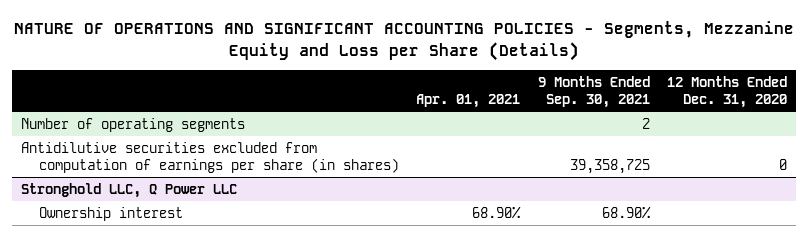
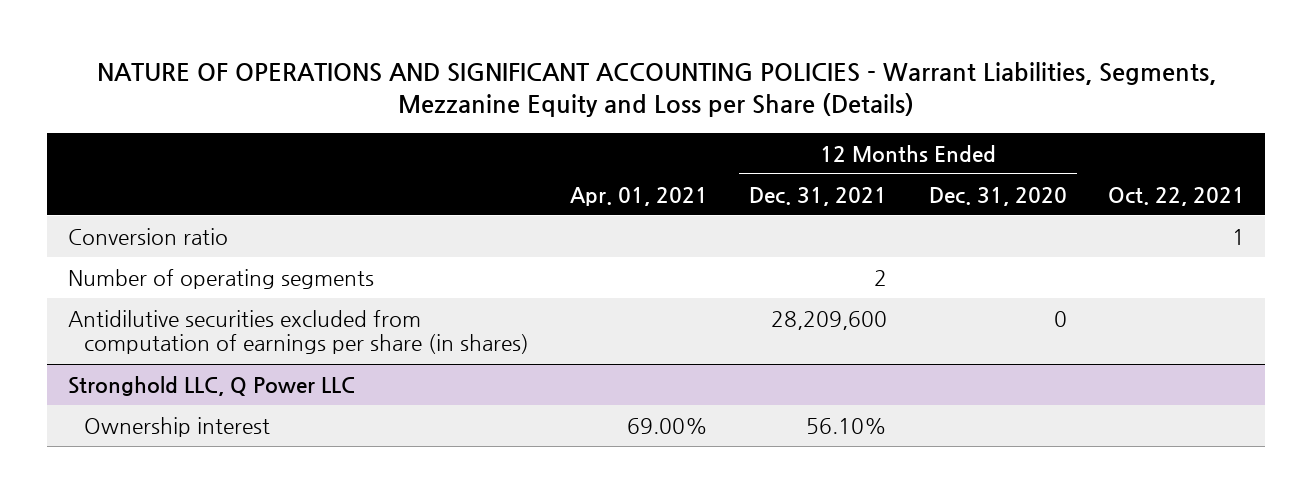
- NATURE OF OPERATIONS AND SIGNIFICANT ACCOUNTING POLICIES - Segments, Mezzanine Equity and Loss per Share (Details)
+ NATURE OF OPERATIONS AND SIGNIFICANT ACCOUNTING POLICIES - Warrant Liabilities, Segments, Mezzanine Equity and Loss per Share (Details)
- | Apr. 01, 2021 | 9 Months Ended Sep. 30, 2021 | 12 Months Ended Dec. 31, 2020
+ | Apr. 01, 2021 | 12 Months Ended Dec. 31, 2021 | 12 Months Ended Dec. 31, 2020 | Oct. 22, 2021
+ Conversion ratio | | | | 1
@ Stronghold LLC, Q Power LLC
- Ownership interest | 68.90% | 68.90% |
+ Ownership interest | 69.00% | 56.10% | |

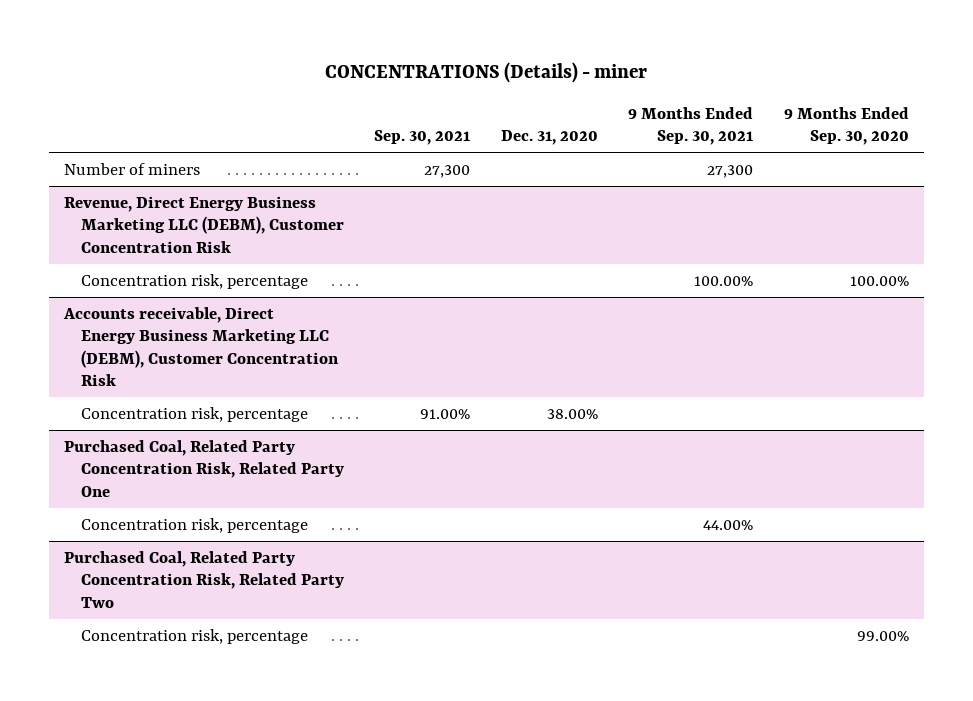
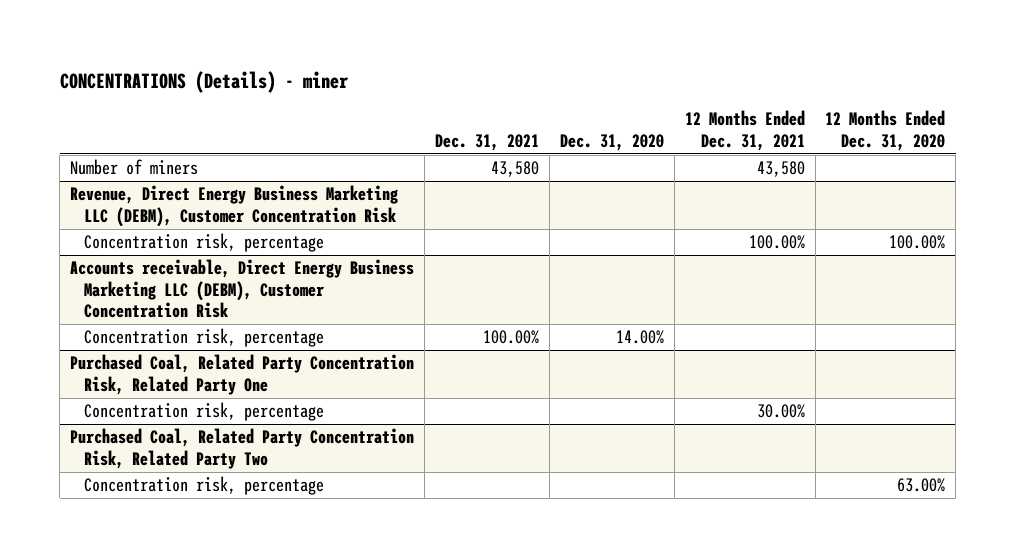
- | Sep. 30, 2021 | Dec. 31, 2020 | 9 Months Ended Sep. 30, 2021 | 9 Months Ended Sep. 30, 2020
+ | Dec. 31, 2021 | Dec. 31, 2020 | 12 Months Ended Dec. 31, 2021 | 12 Months Ended Dec. 31, 2020
@ Accounts receivable, Direct Energy Business Marketing LLC (DEBM), Customer Concentration Risk
- Concentration risk, percentage | 91.00% | 38.00% | |
+ Concentration risk, percentage | 100.00% | 14.00% | |

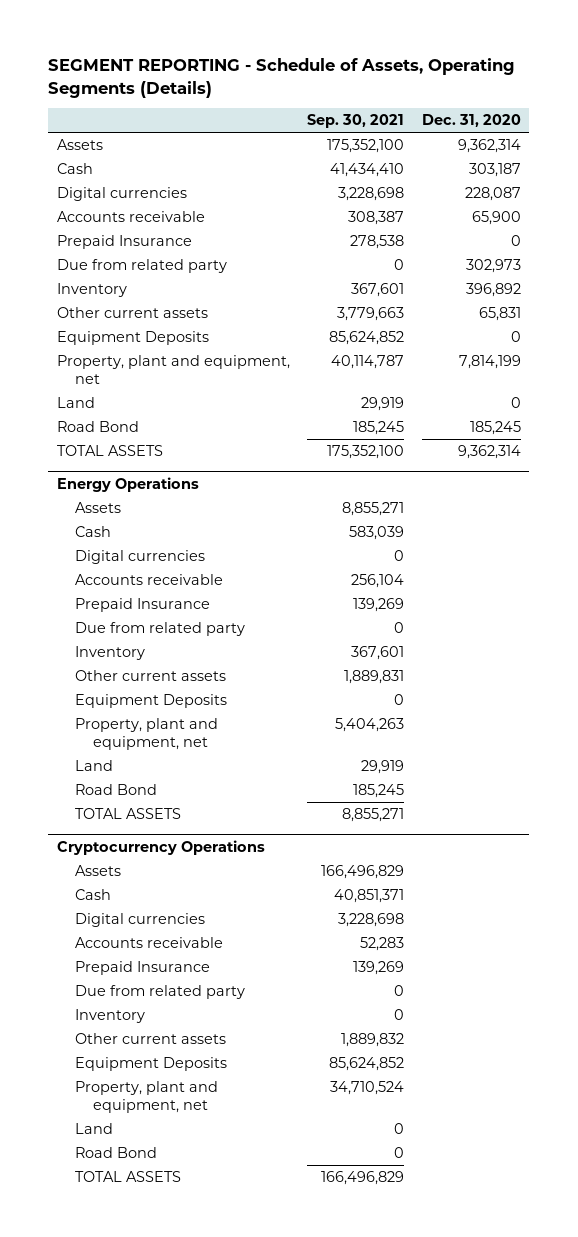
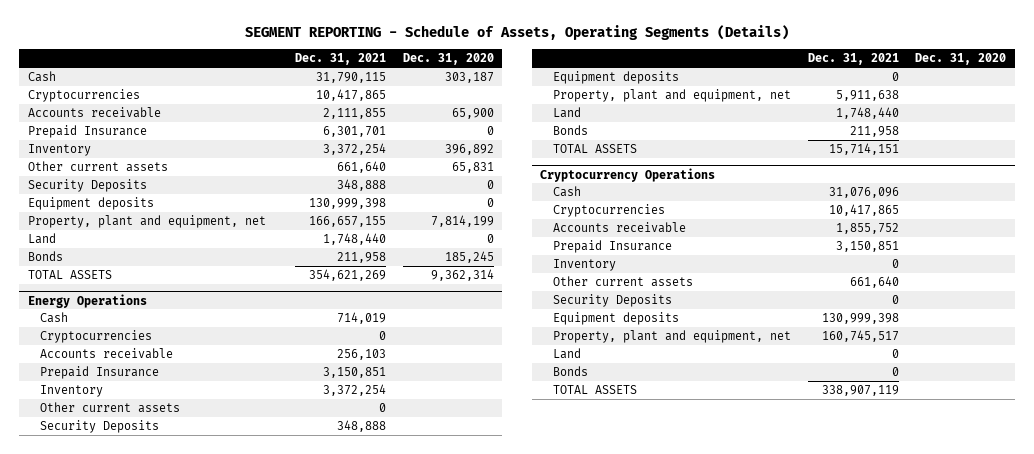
- | Sep. 30, 2021 | Dec. 31, 2020
+ | Dec. 31, 2021 | Dec. 31, 2020
- Assets | 175,352,100 | 9,362,314
- Digital currencies | 3,228,698 | 228,087
+ Cryptocurrencies | 10,417,865 |
- Due from related party | 0 | 302,973
- Equipment Deposits | 85,624,852 | 0
+ Security Deposits | 348,888 | 0
+ Equipment deposits | 130,999,398 | 0
- Road Bond | 185,245 | 185,245
+ Bonds | 211,958 | 185,245
@ Energy Operations
- Assets | 8,855,271 |
- Digital currencies | 0 |
+ Cryptocurrencies | 0 |
- Due from related party | 0 |
- Equipment Deposits | 0 |
+ Security Deposits | 348,888 |
+ Equipment deposits | 0 |
- Road Bond | 185,245 |
+ Bonds | 211,958 |
@ Cryptocurrency Operations
- Assets | 166,496,829 |
- Digital currencies | 3,228,698 |
+ Cryptocurrencies | 10,417,865 |
- Due from related party | 0 |
- Equipment Deposits | 85,624,852 |
+ Security Deposits | 0 |
+ Equipment deposits | 130,999,398 |
- Road Bond | 0 |
+ Bonds | 0 |

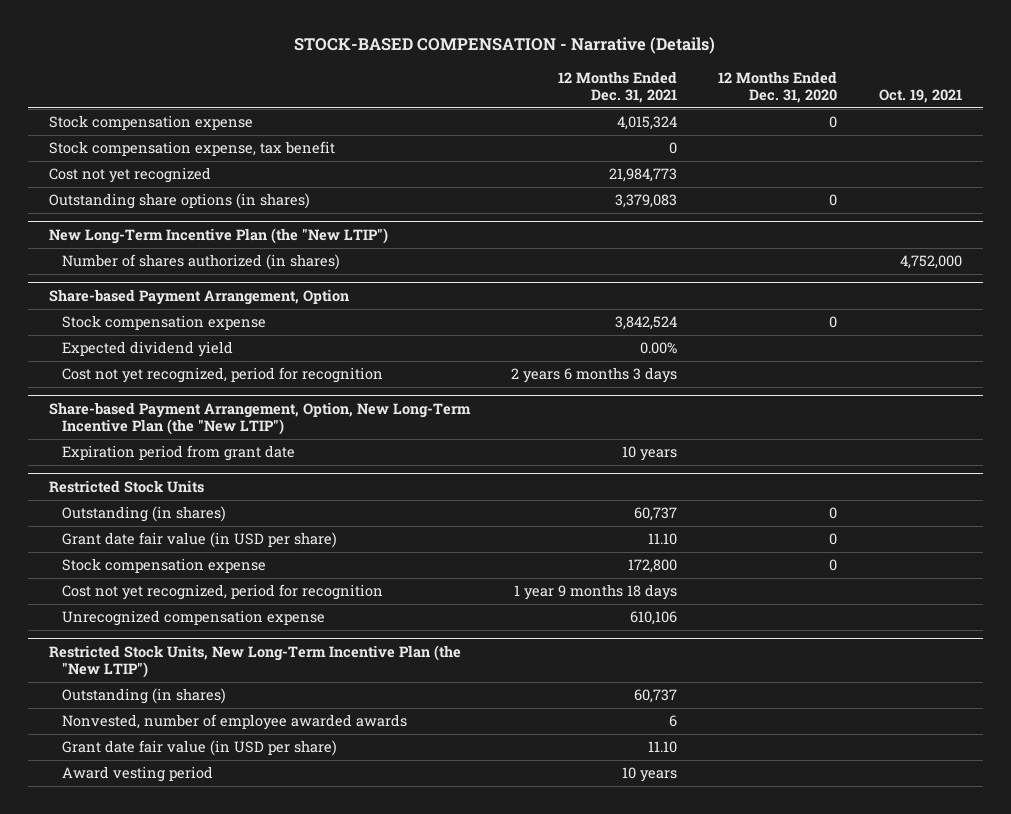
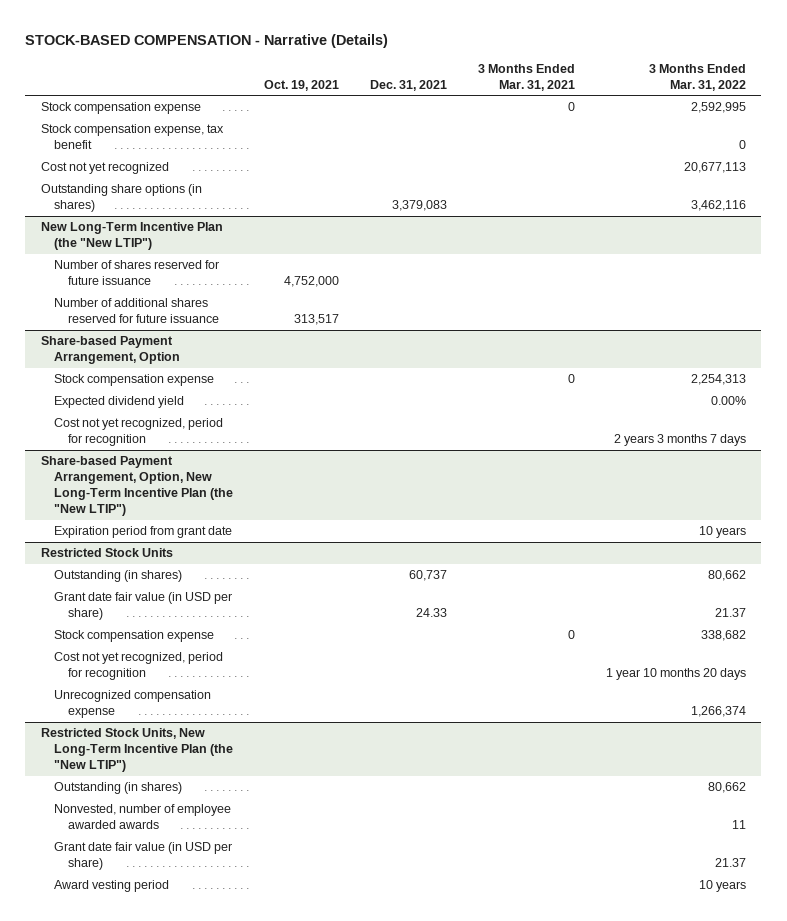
- | 12 Months Ended Dec. 31, 2021 | 12 Months Ended Dec. 31, 2020 | Oct. 19, 2021
+ | Oct. 19, 2021 | Dec. 31, 2021 | 3 Months Ended Mar. 31, 2021 | 3 Months Ended Mar. 31, 2022
@ New Long-Term Incentive Plan (the "New LTIP")
- Number of shares authorized (in shares) | | | 4,752,000
+ Number of shares reserved for future issuance | 4,752,000 | | |
+ Number of additional shares reserved for future issuance | 313,517 | | |

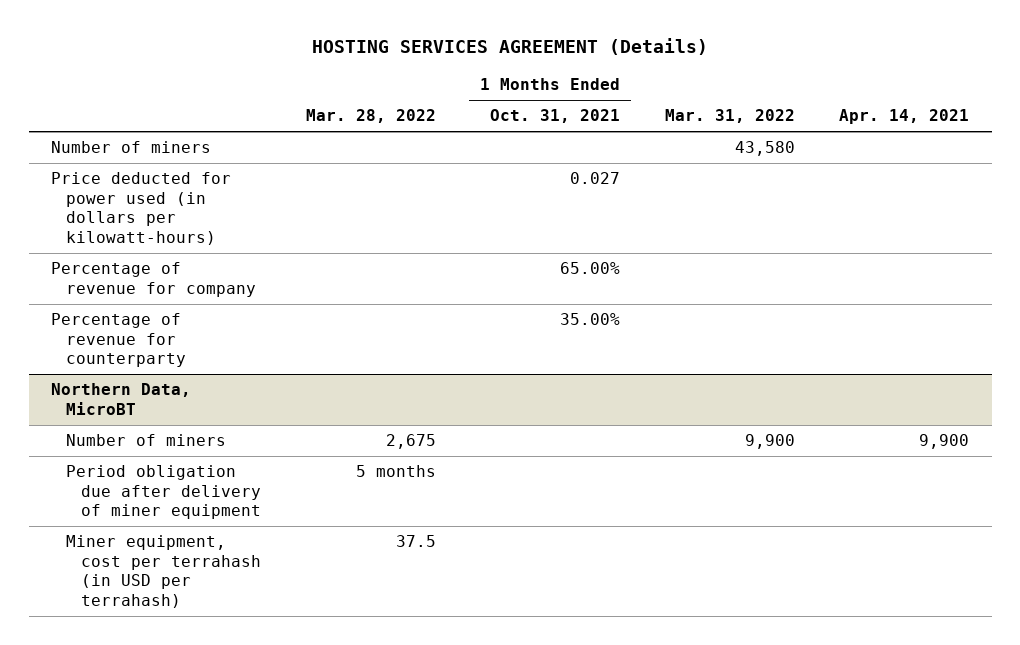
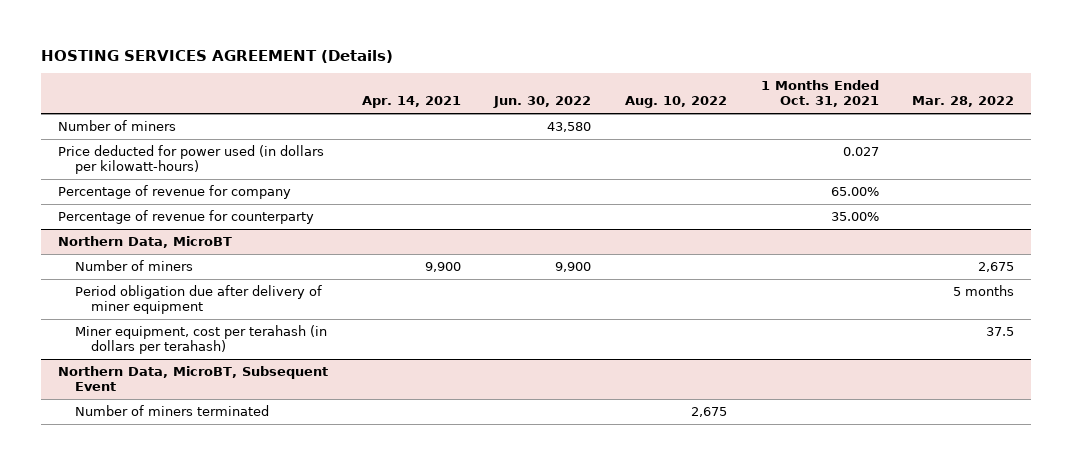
- | Mar. 28, 2022 | 1 Months Ended Oct. 31, 2021 | Mar. 31, 2022 | Apr. 14, 2021
+ | Apr. 14, 2021 | Jun. 30, 2022 | Aug. 10, 2022 | 1 Months Ended Oct. 31, 2021 | Mar. 28, 2022
@ Northern Data, MicroBT
- Miner equipment, cost per terrahash (in USD per terrahash) | 37.5 | | |
+ Miner equipment, cost per terahash (in dollars per terahash) | | | | | 37.5
+ Northern Data, MicroBT, Subsequent Event
+ Number of miners terminated | | | 2,675 | |

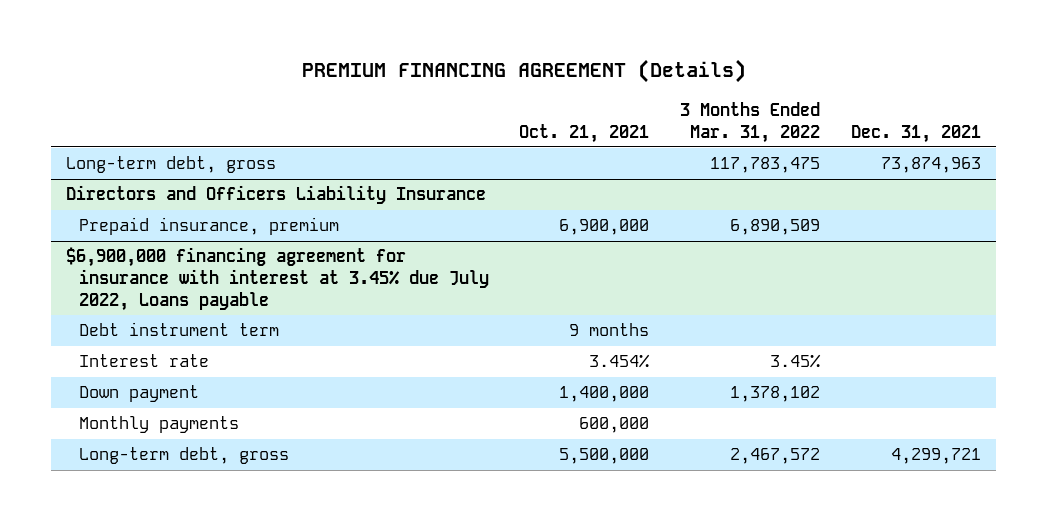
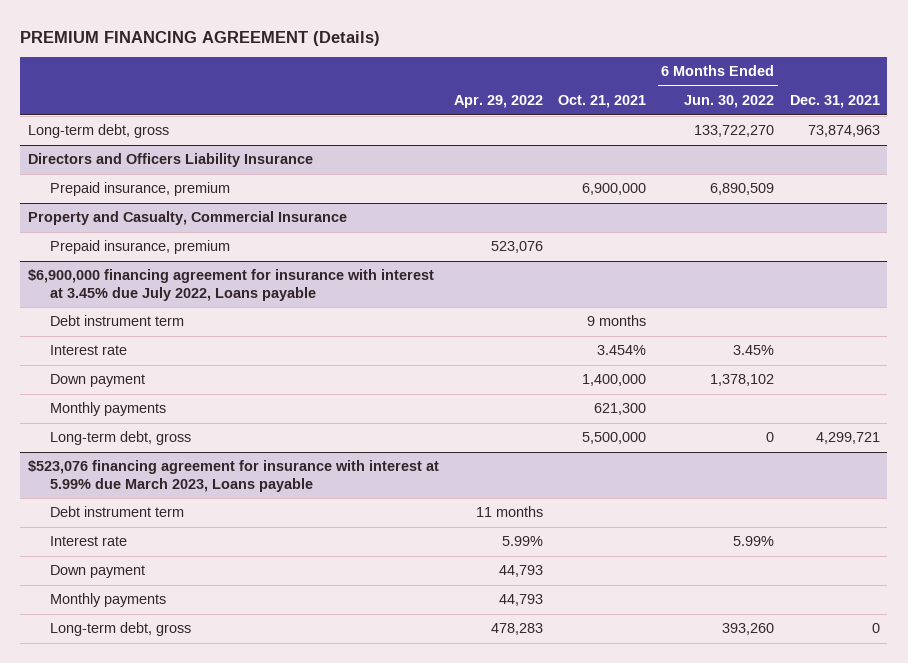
- | Oct. 21, 2021 | 3 Months Ended Mar. 31, 2022 | Dec. 31, 2021
+ | Apr. 29, 2022 | Oct. 21, 2021 | 6 Months Ended Jun. 30, 2022 | Dec. 31, 2021
+ Property and Casualty, Commercial Insurance
+ Prepaid insurance, premium | 523,076 | | |
@ $6,900,000 financing agreement for insurance with interest at 3.45% due July 2022, Loans payable
- Monthly payments | 600,000 | |
+ Monthly payments | | 621,300 | |
+ $523,076 financing agreement for insurance with interest at 5.99% due March 2023, Loans payable
+ Debt instrument term | 11 months | | |
+ Interest rate | 5.99% | | 5.99% |
+ Down payment | 44,793 | | |
+ Monthly payments | 44,793 | | |
+ Long-term debt, gross | 478,283 | | 393,260 | 0

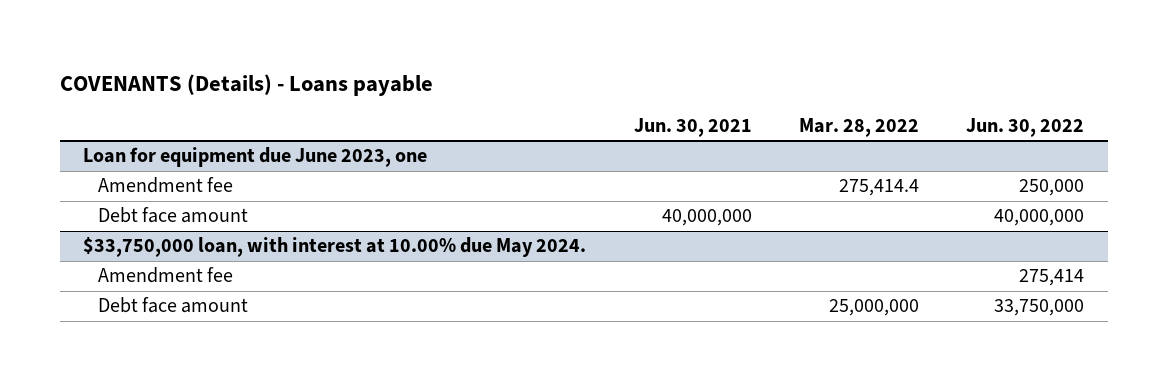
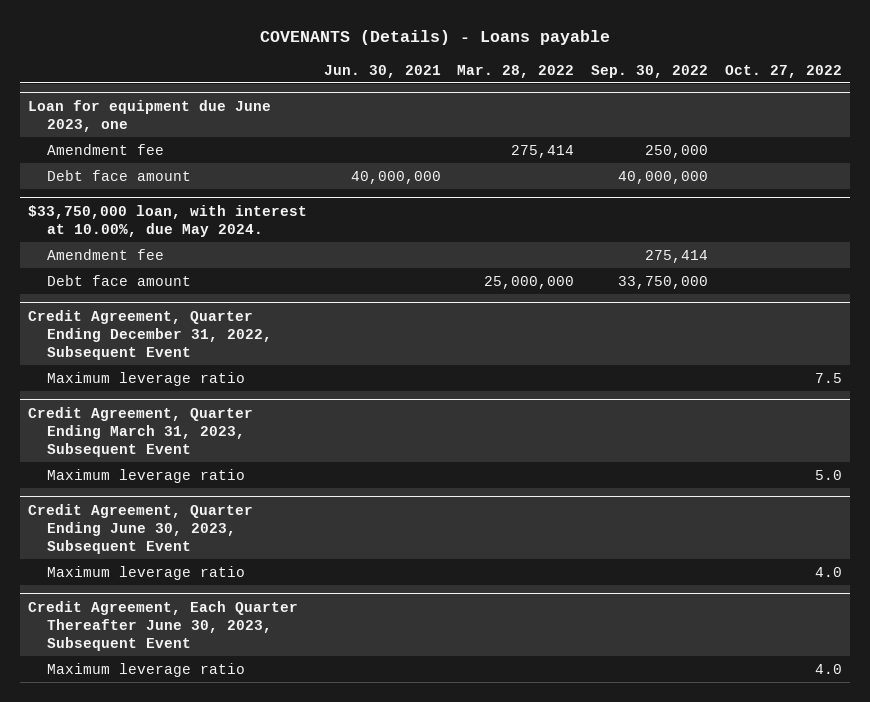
- | Jun. 30, 2021 | Mar. 28, 2022 | Jun. 30, 2022
+ | Jun. 30, 2021 | Mar. 28, 2022 | Sep. 30, 2022 | Oct. 27, 2022
@ Loan for equipment due June 2023, one
- Amendment fee | | 275,414.4 | 250,000
+ Amendment fee | | 275,414 | 250,000 |
- $33,750,000 loan, with interest at 10.00% due May 2024.
+ $33,750,000 loan, with interest at 10.00%, due May 2024.
+ Credit Agreement, Quarter Ending December 31, 2022, Subsequent Event
+ Maximum leverage ratio | | | | 7.5
+ Credit Agreement, Quarter Ending March 31, 2023, Subsequent Event
+ Maximum leverage ratio | | | | 5.0
+ Credit Agreement, Quarter Ending June 30, 2023, Subsequent Event
+ Maximum leverage ratio | | | | 4.0
+ Credit Agreement, Each Quarter Thereafter June 30, 2023, Subsequent Event
+ Maximum leverage ratio | | | | 4.0

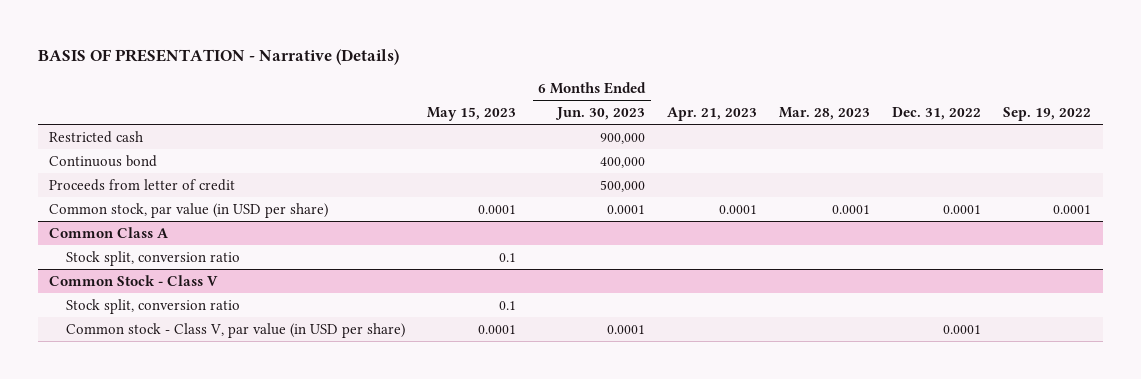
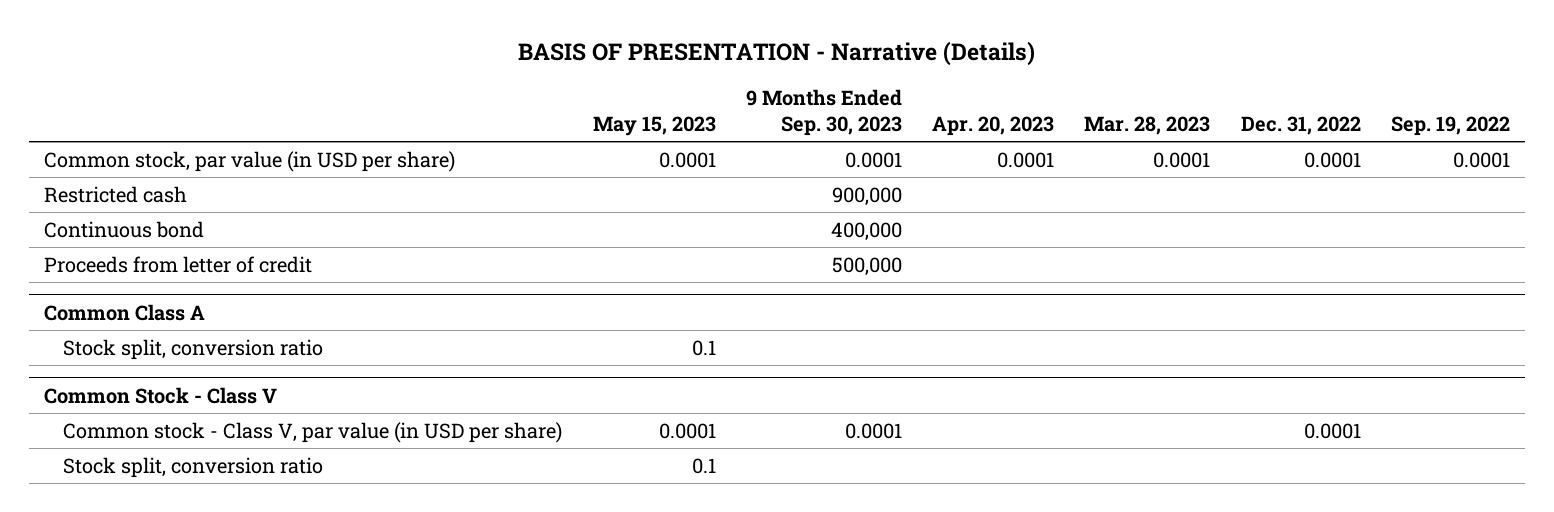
- | May 15, 2023 | 6 Months Ended Jun. 30, 2023 | Apr. 21, 2023 | Mar. 28, 2023 | Dec. 31, 2022 | Sep. 19, 2022
+ | May 15, 2023 | 9 Months Ended Sep. 30, 2023 | Apr. 20, 2023 | Mar. 28, 2023 | Dec. 31, 2022 | Sep. 19, 2022
moved up: Common stock, par value (in USD per share) | 0.0001 | 0.0001 | 0.0001 | 0.0001 | 0.0001 | 0.0001
@ Common Stock - Class V
moved down: Stock split, conversion ratio | 0.1 | | | | |

